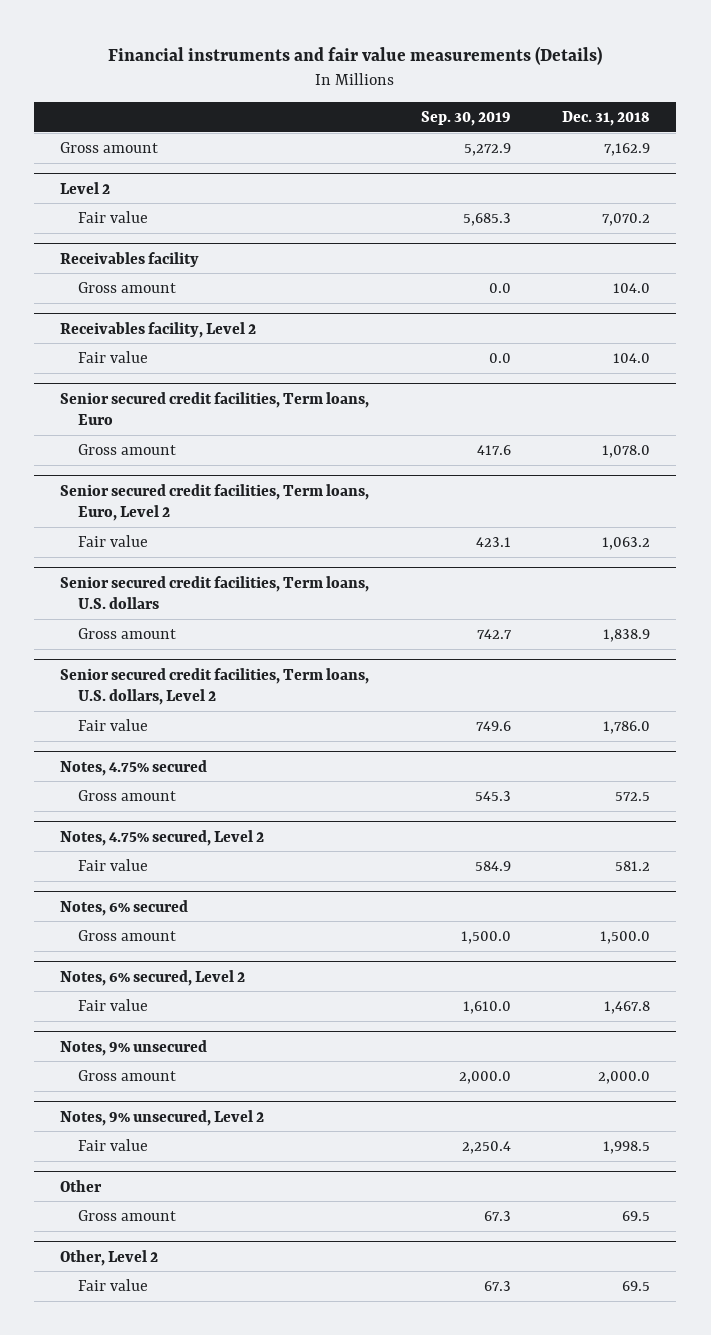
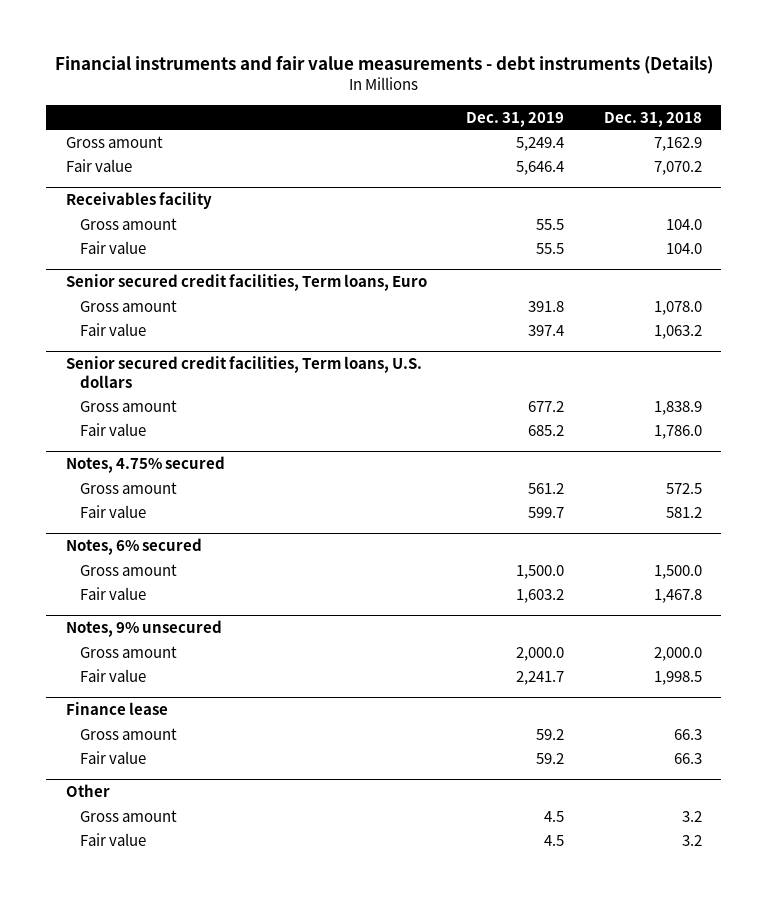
- Financial instruments and fair value measurements (Details)
+ Financial instruments and fair value measurements - debt instruments (Details)
- | Sep. 30, 2019 | Dec. 31, 2018
+ | Dec. 31, 2019 | Dec. 31, 2018
- Level 2
- Receivables facility, Level 2
- Senior secured credit facilities, Term loans, Euro, Level 2
- Senior secured credit facilities, Term loans, U.S. dollars, Level 2
- Notes, 4.75% secured, Level 2
- Notes, 6% secured, Level 2
- Notes, 9% unsecured, Level 2
+ Finance lease
+ Gross amount | 59.2 | 66.3
+ Fair value | 59.2 | 66.3
@ Other
- Gross amount | 67.3 | 69.5
- Other, Level 2
- Fair value | 67.3 | 69.5
@ Other
+ Gross amount | 4.5 | 3.2
+ Fair value | 4.5 | 3.2

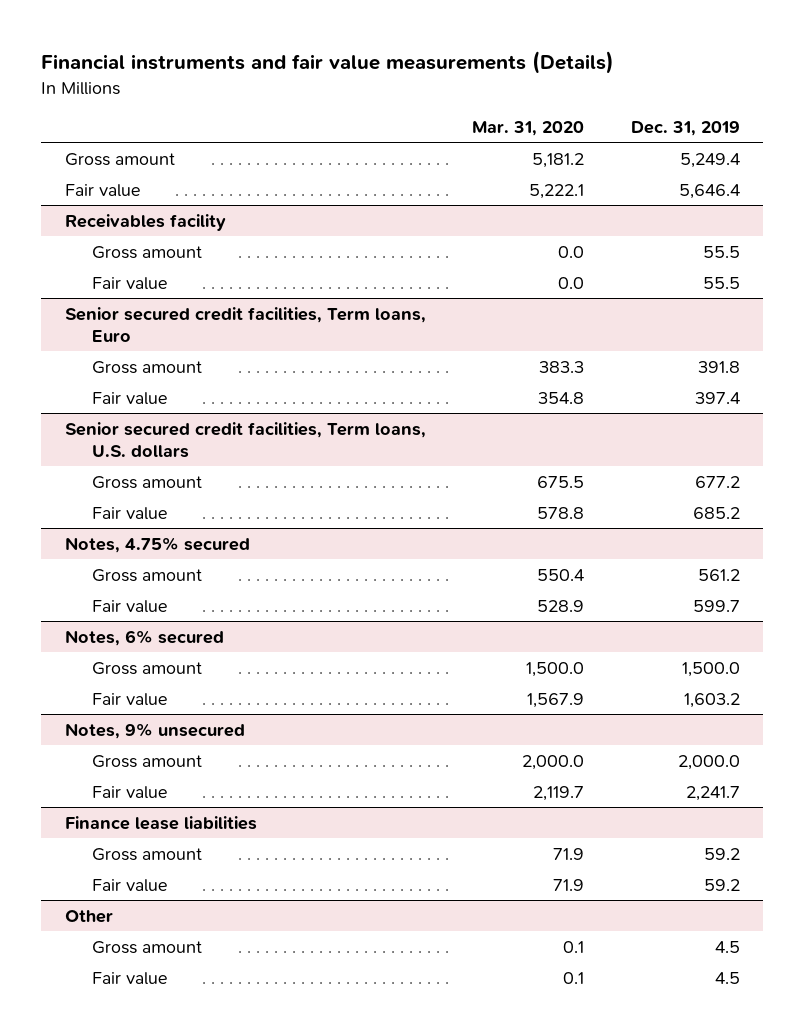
- Financial instruments and fair value measurements - debt instruments (Details)
+ Financial instruments and fair value measurements (Details)
- | Dec. 31, 2019 | Dec. 31, 2018
+ | Mar. 31, 2020 | Dec. 31, 2019
- Finance lease
+ Finance lease liabilities

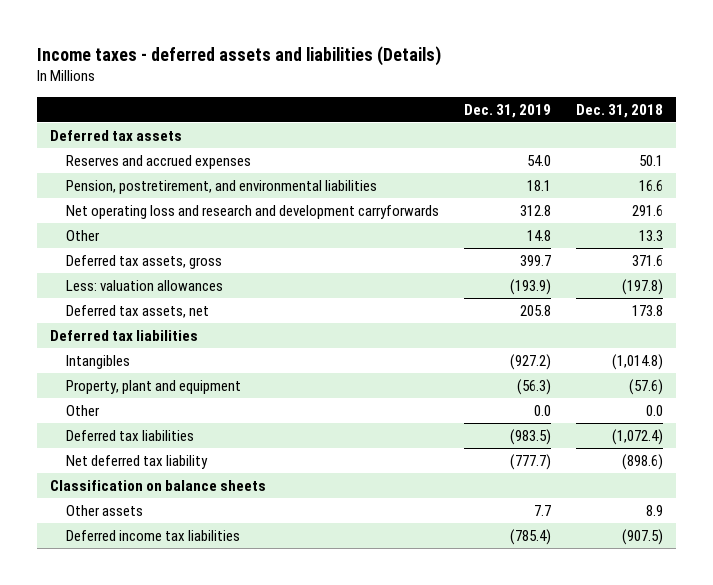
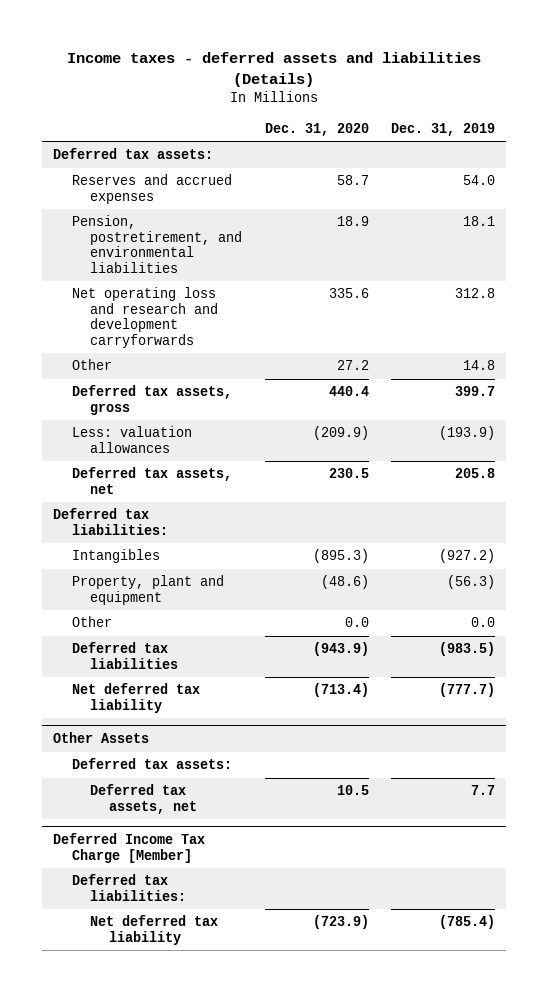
- | Dec. 31, 2019 | Dec. 31, 2018
+ | Dec. 31, 2020 | Dec. 31, 2019
- Deferred tax assets
+ Deferred tax assets:
- Deferred tax liabilities
+ Deferred tax liabilities:
- Classification on balance sheets
- Other assets | 7.7 | 8.9
- Deferred income tax liabilities | (785.4) | (907.5)
+ Other Assets
+ Deferred tax assets:
+ Deferred tax assets, net | 10.5 | 7.7
+ Deferred Income Tax Charge [Member]
+ Deferred tax liabilities:
+ Net deferred tax liability | (723.9) | (785.4)

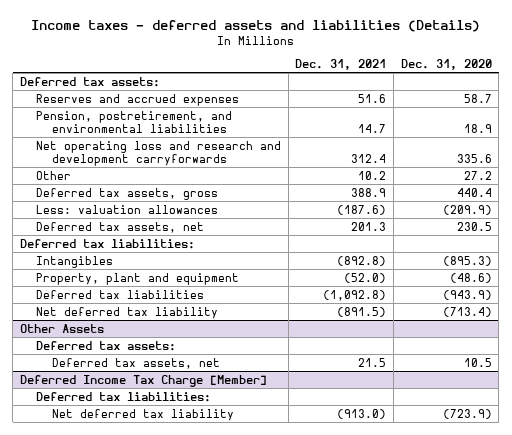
- | Dec. 31, 2020 | Dec. 31, 2019
+ | Dec. 31, 2021 | Dec. 31, 2020
- Other | 0.0 | 0.0

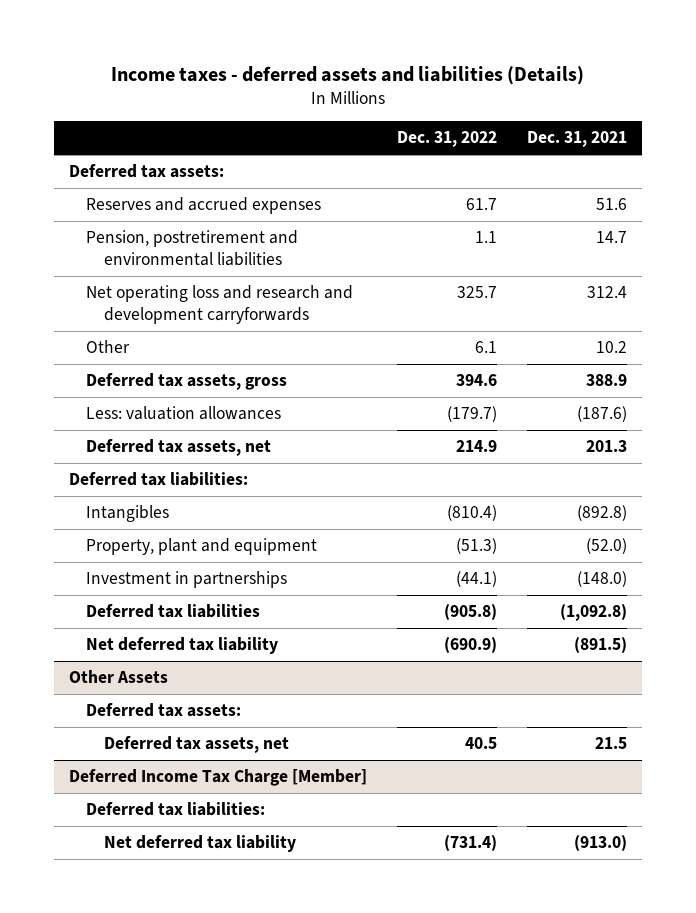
- | Dec. 31, 2021 | Dec. 31, 2020
+ | Dec. 31, 2022 | Dec. 31, 2021
- Pension, postretirement, and environmental liabilities | 14.7 | 18.9
+ Pension, postretirement and environmental liabilities | 1.1 | 14.7
+ Investment in partnerships | (44.1) | (148.0)

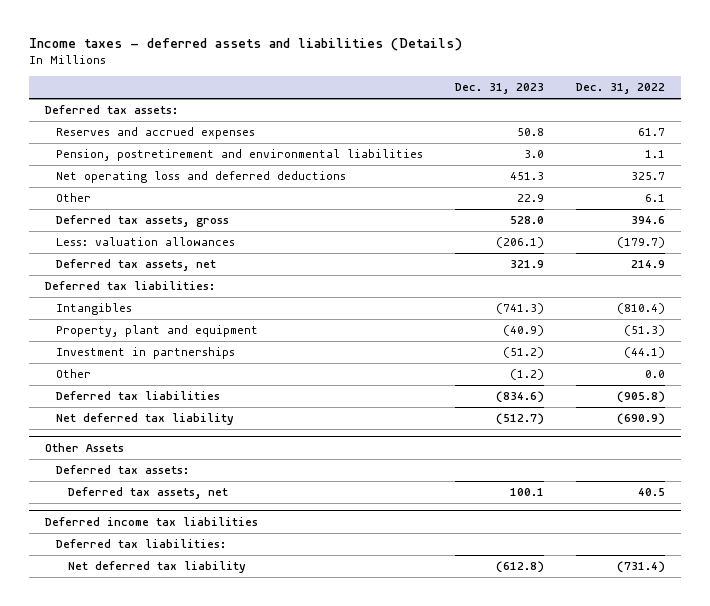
- | Dec. 31, 2022 | Dec. 31, 2021
+ | Dec. 31, 2023 | Dec. 31, 2022
- Net operating loss and research and development carryforwards | 325.7 | 312.4
+ Net operating loss and deferred deductions | 451.3 | 325.7
+ Other | (1.2) | 0.0
- Deferred Income Tax Charge [Member]
+ Deferred income tax liabilities

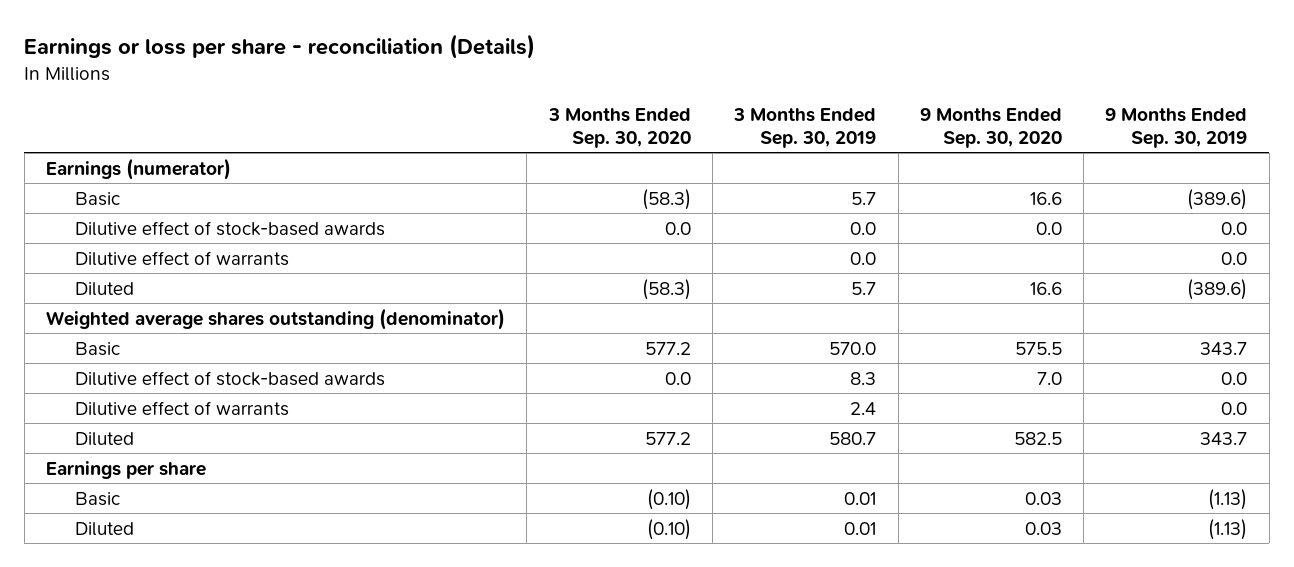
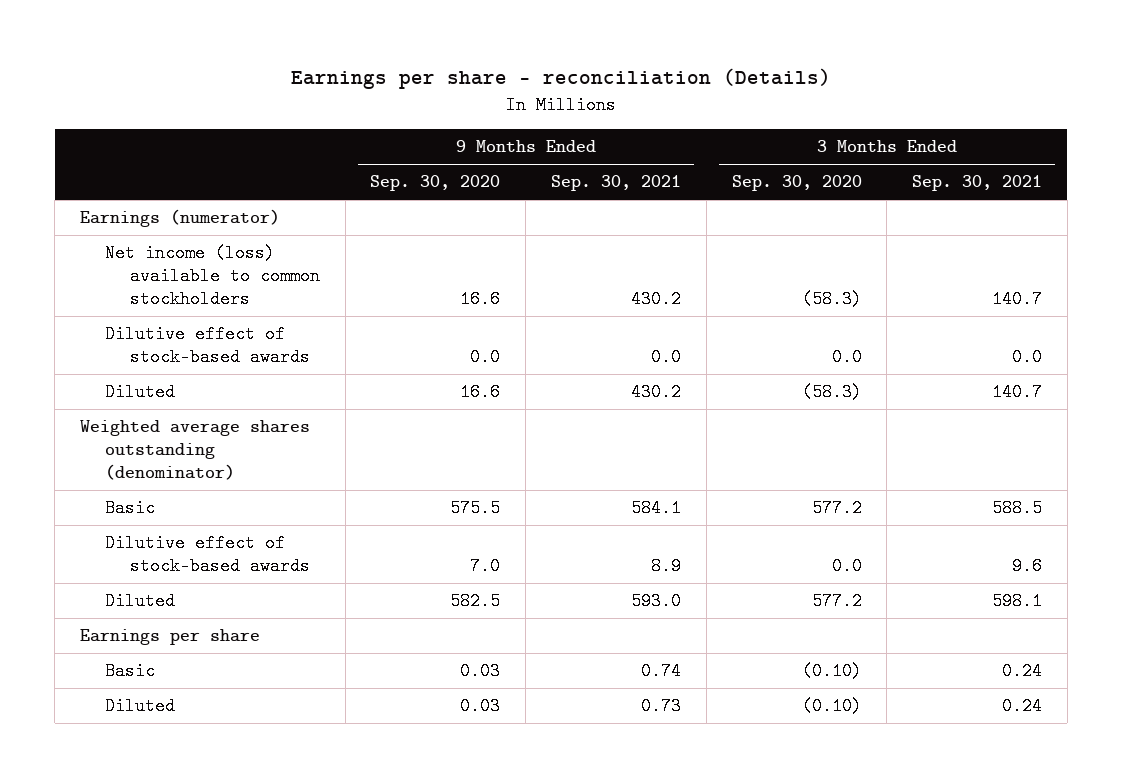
- Earnings or loss per share - reconciliation (Details)
+ Earnings per share - reconciliation (Details)
- | 3 Months Ended Sep. 30, 2020 | 3 Months Ended Sep. 30, 2019 | 9 Months Ended Sep. 30, 2020 | 9 Months Ended Sep. 30, 2019
+ | 9 Months Ended Sep. 30, 2020 | 9 Months Ended Sep. 30, 2021 | 3 Months Ended Sep. 30, 2020 | 3 Months Ended Sep. 30, 2021
- Basic | (58.3) | 5.7 | 16.6 | (389.6)
+ Net income (loss) available to common stockholders | 16.6 | 430.2 | (58.3) | 140.7
- Dilutive effect of warrants | | 0.0 | | 0.0
- Dilutive effect of warrants | | 2.4 | | 0.0

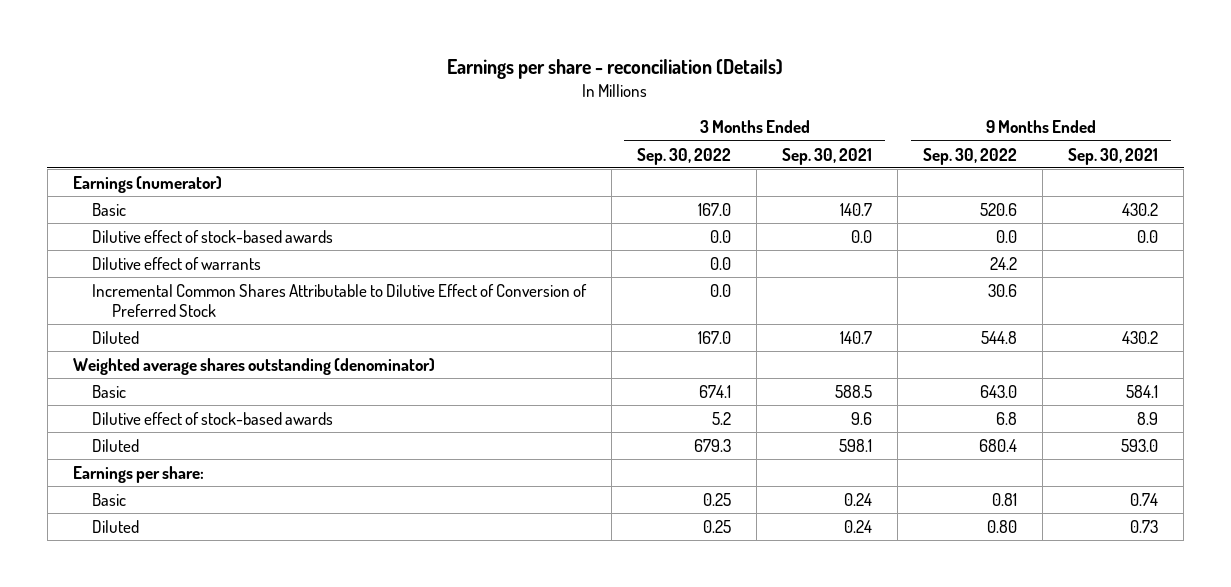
- | 9 Months Ended Sep. 30, 2020 | 9 Months Ended Sep. 30, 2021 | 3 Months Ended Sep. 30, 2020 | 3 Months Ended Sep. 30, 2021
+ | 3 Months Ended Sep. 30, 2022 | 3 Months Ended Sep. 30, 2021 | 9 Months Ended Sep. 30, 2022 | 9 Months Ended Sep. 30, 2021
- Net income (loss) available to common stockholders | 16.6 | 430.2 | (58.3) | 140.7
+ Basic | 167.0 | 140.7 | 520.6 | 430.2
+ Dilutive effect of warrants | 0.0 | | 24.2 |
+ Incremental Common Shares Attributable to Dilutive Effect of Conversion of Preferred Stock | 0.0 | | 30.6 |
- Earnings per share
+ Earnings per share:

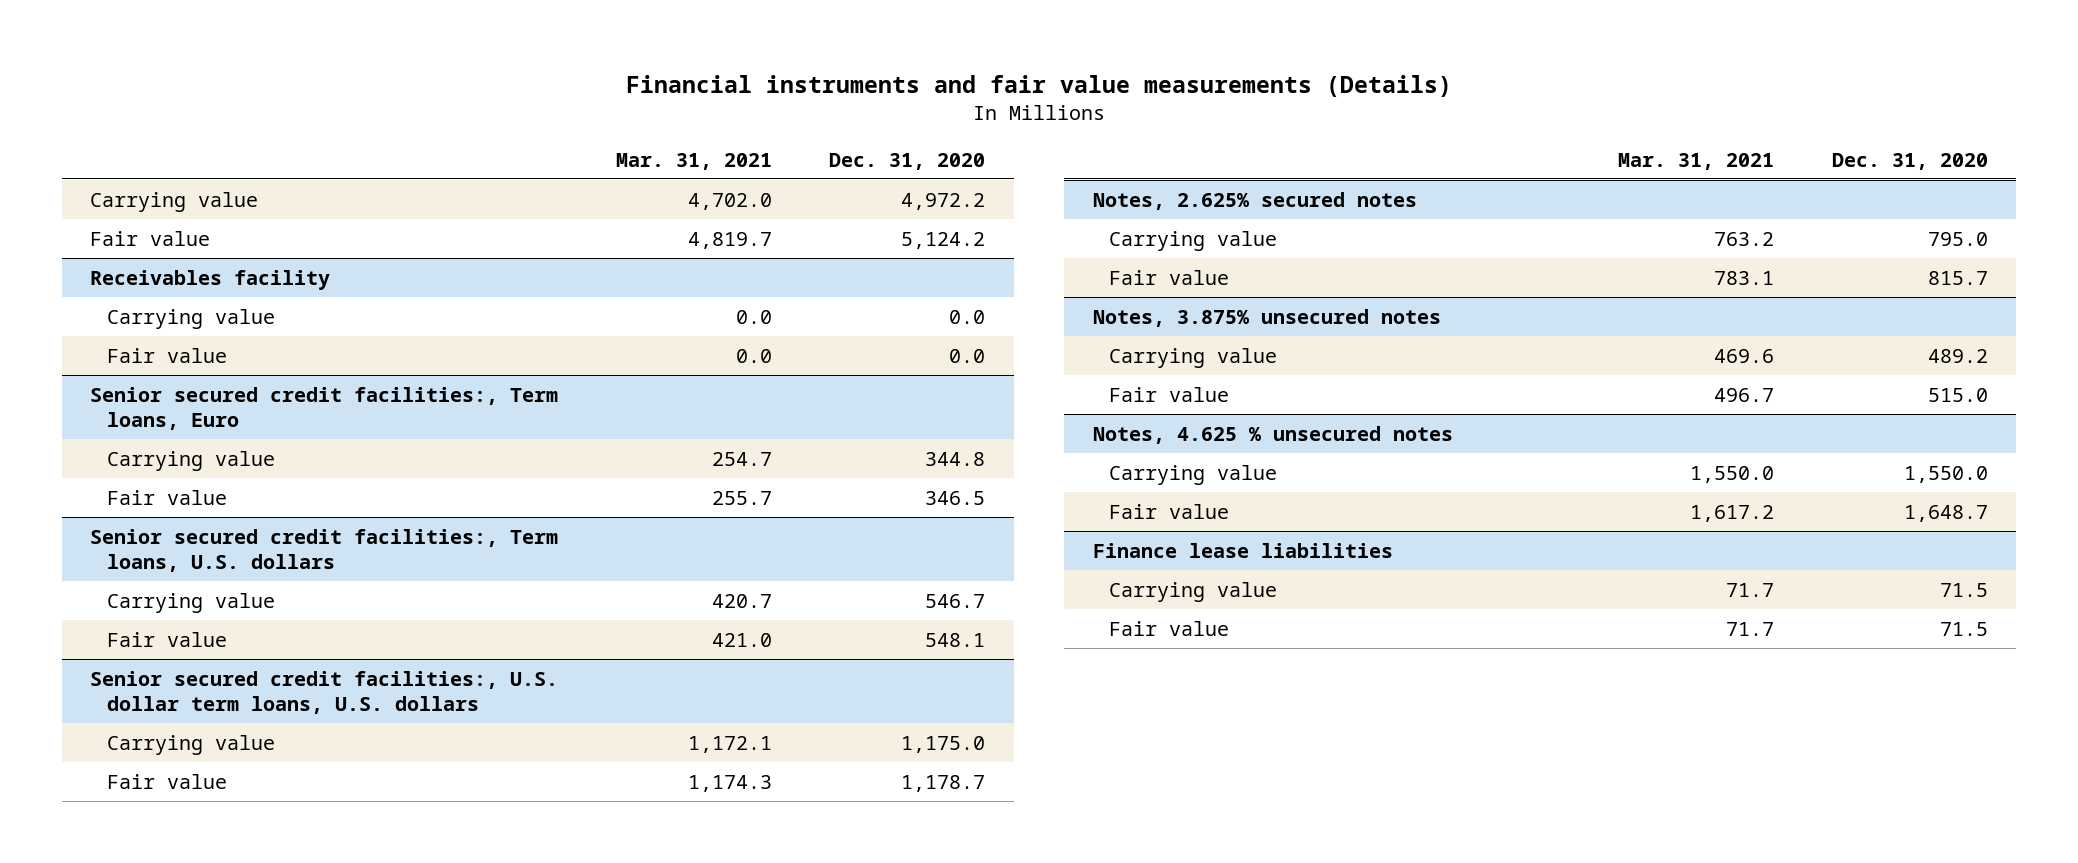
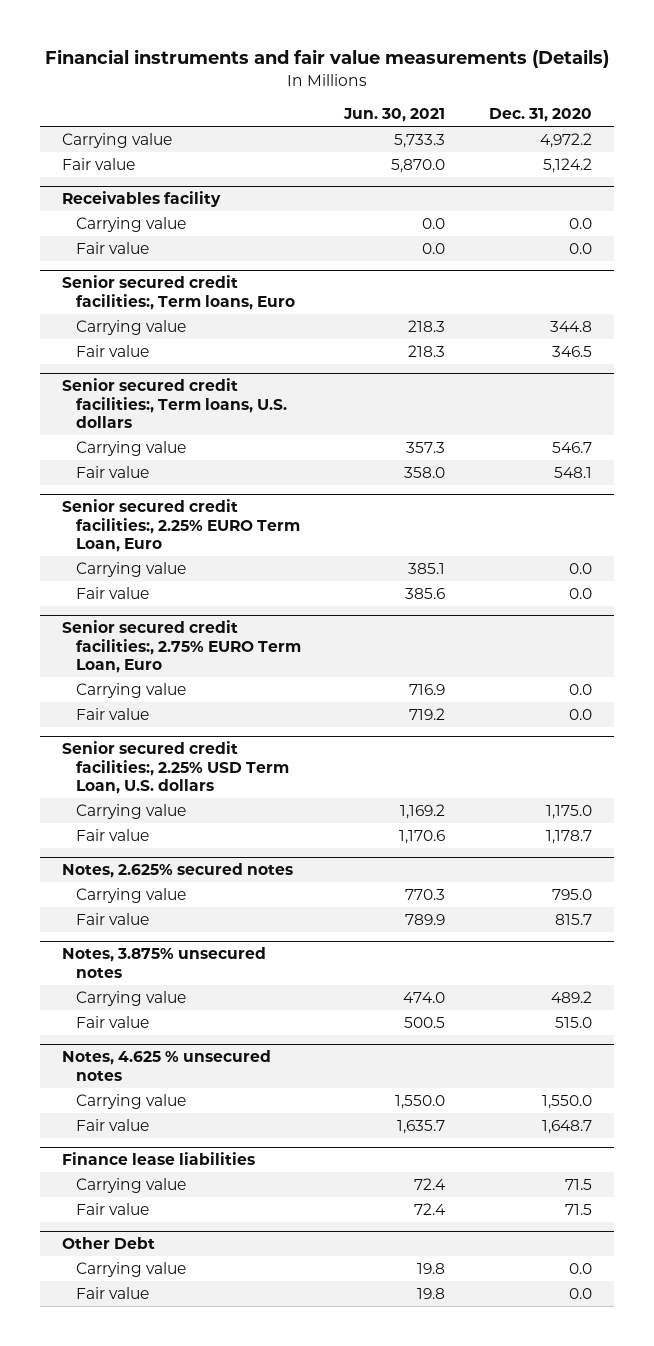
- | Mar. 31, 2021 | Dec. 31, 2020
+ | Jun. 30, 2021 | Dec. 31, 2020
- Senior secured credit facilities:, U.S. dollar term loans, U.S. dollars
+ Senior secured credit facilities:, 2.25% EURO Term Loan, Euro
+ Carrying value | 385.1 | 0.0
+ Fair value | 385.6 | 0.0
+ Senior secured credit facilities:, 2.75% EURO Term Loan, Euro
+ Carrying value | 716.9 | 0.0
+ Fair value | 719.2 | 0.0
+ Senior secured credit facilities:, 2.25% USD Term Loan, U.S. dollars
+ Other Debt
+ Carrying value | 19.8 | 0.0
+ Fair value | 19.8 | 0.0

